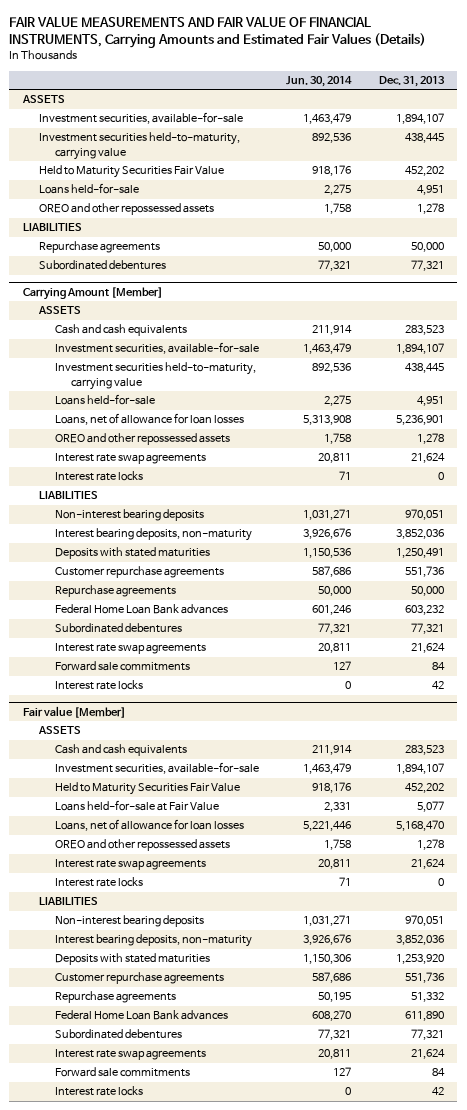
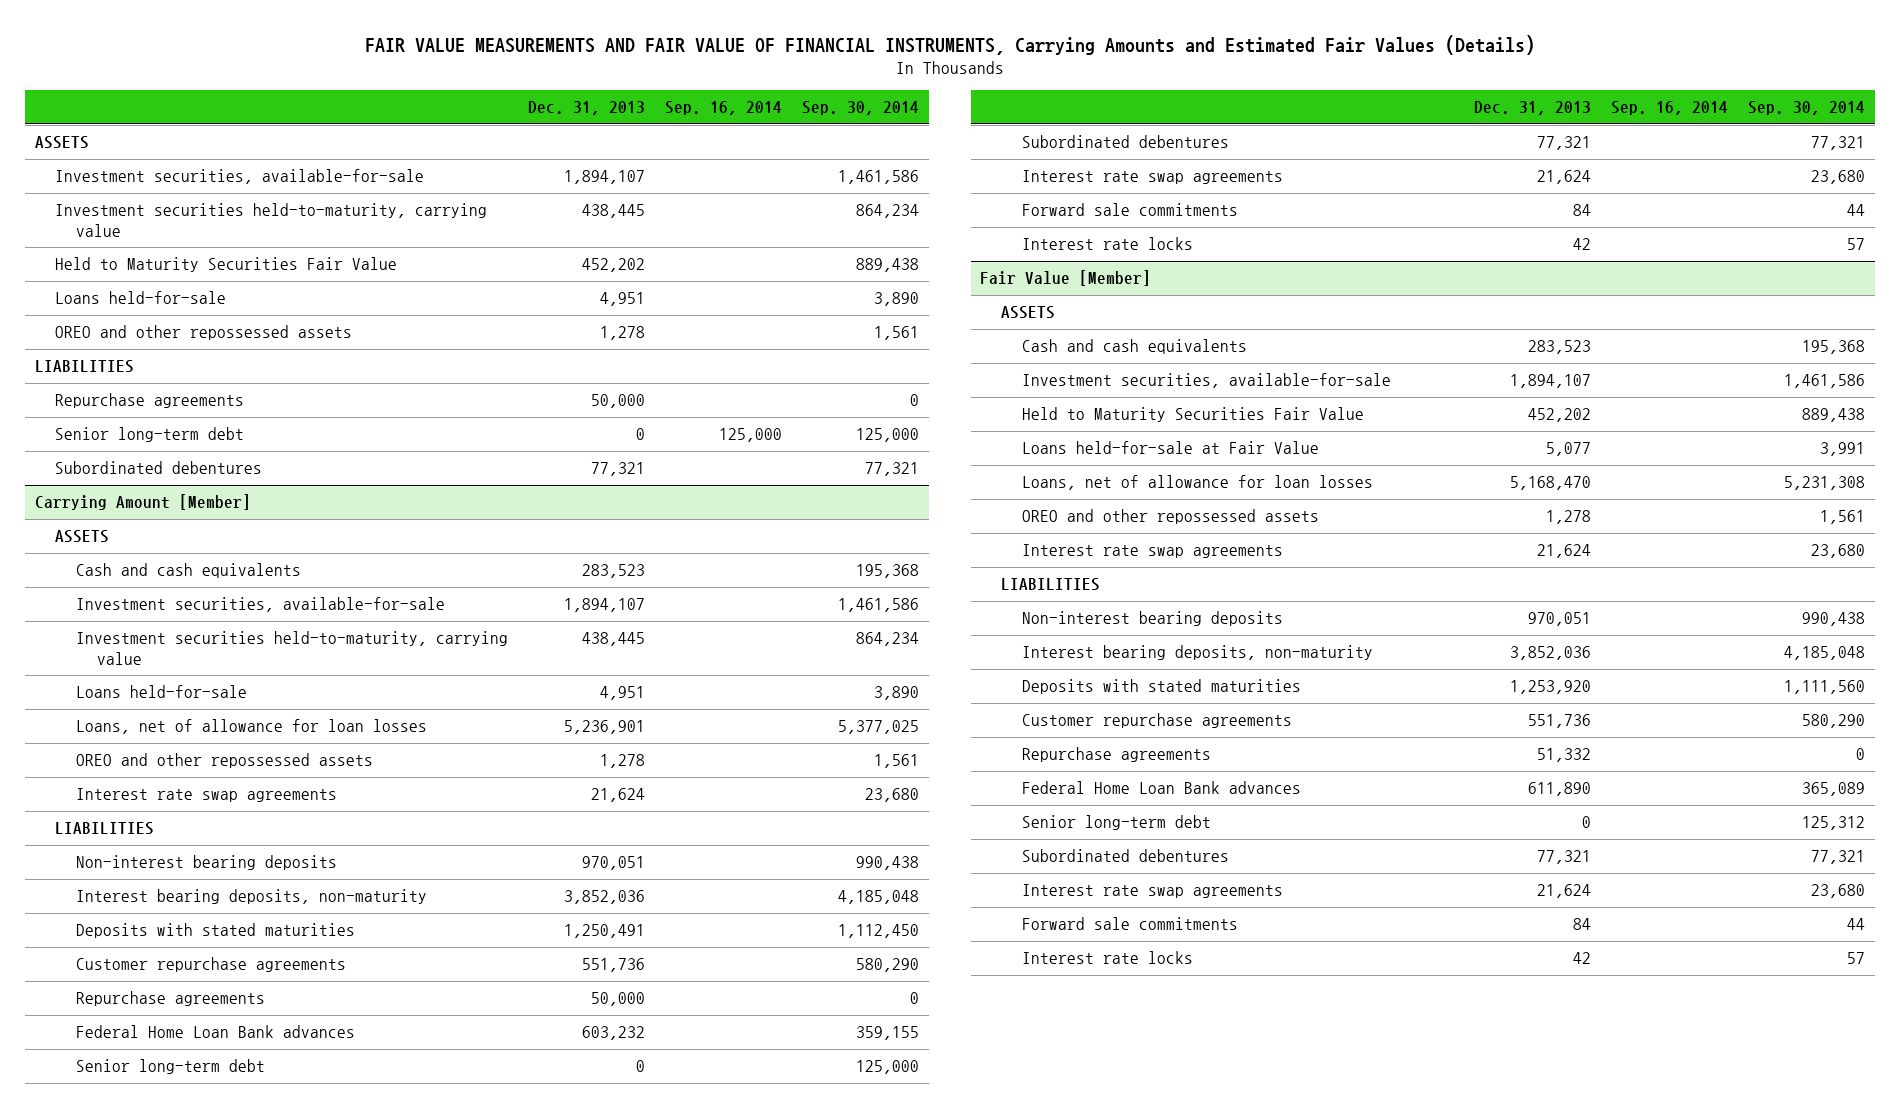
- | Jun. 30, 2014 | Dec. 31, 2013
+ | Dec. 31, 2013 | Sep. 16, 2014 | Sep. 30, 2014
+ Senior long-term debt | 0 | 125,000 | 125,000
@ Carrying Amount [Member]
- Interest rate locks | 71 | 0
+ Senior long-term debt | 0 | | 125,000
- Fair value [Member]
+ Fair Value [Member]
- Interest rate locks | 71 | 0
+ Senior long-term debt | 0 | | 125,312

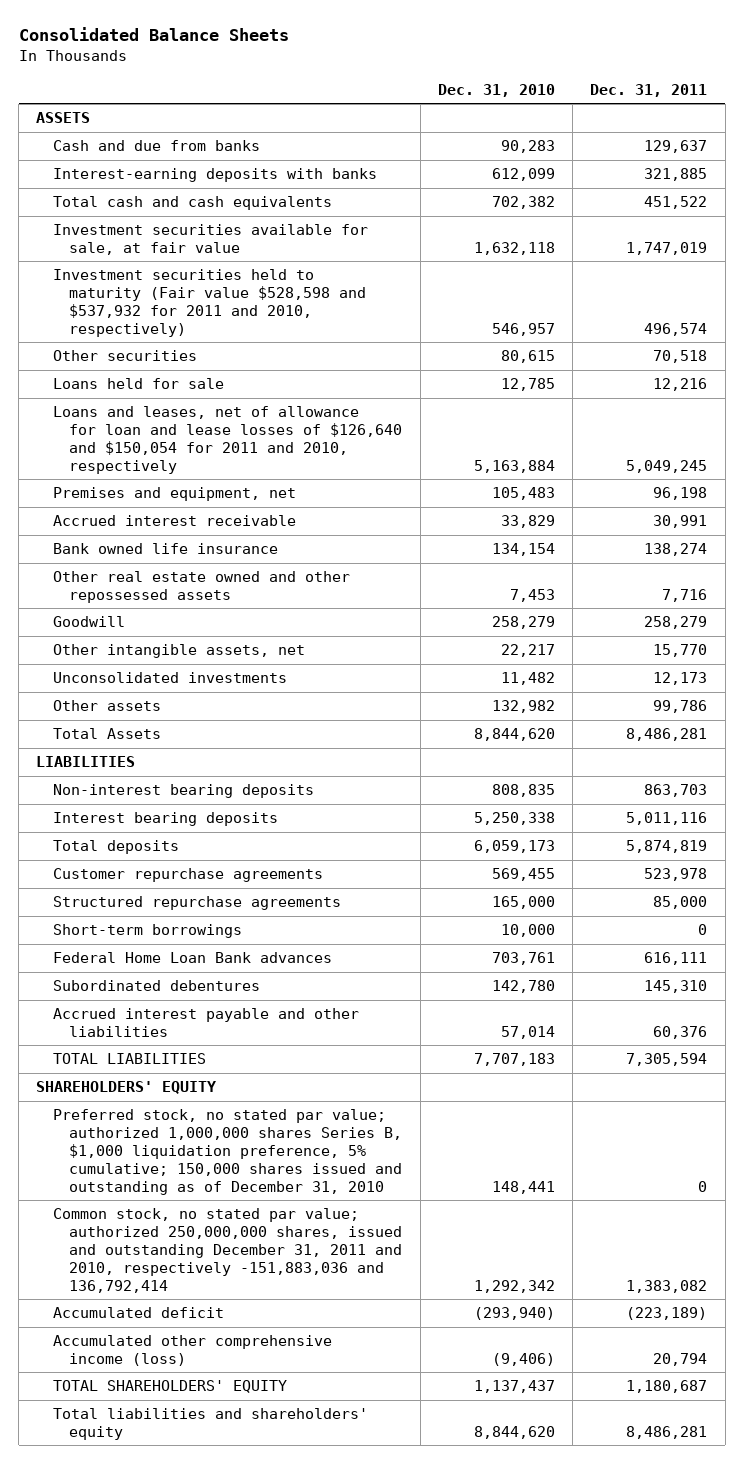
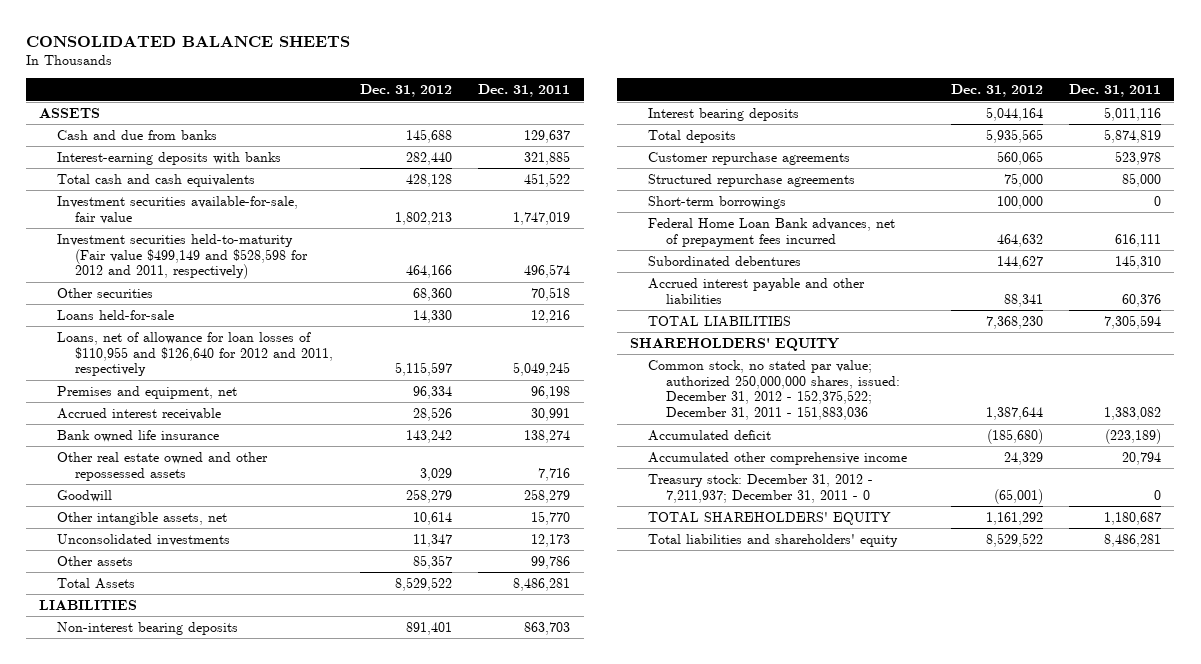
- Consolidated Balance Sheets
+ CONSOLIDATED BALANCE SHEETS
- | Dec. 31, 2010 | Dec. 31, 2011
+ | Dec. 31, 2012 | Dec. 31, 2011
- Investment securities available for sale, at fair value | 1,632,118 | 1,747,019
- Investment securities held to maturity (Fair value $528,598 and $537,932 for 2011 and 2010, respectively) | 546,957 | 496,574
+ Investment securities available-for-sale, fair value | 1,802,213 | 1,747,019
+ Investment securities held-to-maturity (Fair value $499,149 and $528,598 for 2012 and 2011, respectively) | 464,166 | 496,574
- Loans held for sale | 12,785 | 12,216
- Loans and leases, net of allowance for loan and lease losses of $126,640 and $150,054 for 2011 and 2010, respectively | 5,163,884 | 5,049,245
+ Loans held-for-sale | 14,330 | 12,216
+ Loans, net of allowance for loan losses of $110,955 and $126,640 for 2012 and 2011, respectively | 5,115,597 | 5,049,245
- Federal Home Loan Bank advances | 703,761 | 616,111
+ Federal Home Loan Bank advances, net of prepayment fees incurred | 464,632 | 616,111
- Preferred stock, no stated par value; authorized 1,000,000 shares Series B, $1,000 liquidation preference, 5% cumulative; 150,000 shares issued and outstanding as of December 31, 2010 | 148,441 | 0
- Common stock, no stated par value; authorized 250,000,000 shares, issued and outstanding December 31, 2011 and 2010, respectively -151,883,036 and 136,792,414 | 1,292,342 | 1,383,082
+ Common stock, no stated par value; authorized 250,000,000 shares, issued: December 31, 2012 - 152,375,522; December 31, 2011 - 151,883,036 | 1,387,644 | 1,383,082
- Accumulated other comprehensive income (loss) | (9,406) | 20,794
+ Accumulated other comprehensive income | 24,329 | 20,794
+ Treasury stock: December 31, 2012 - 7,211,937; December 31, 2011 - 0 | (65,001) | 0

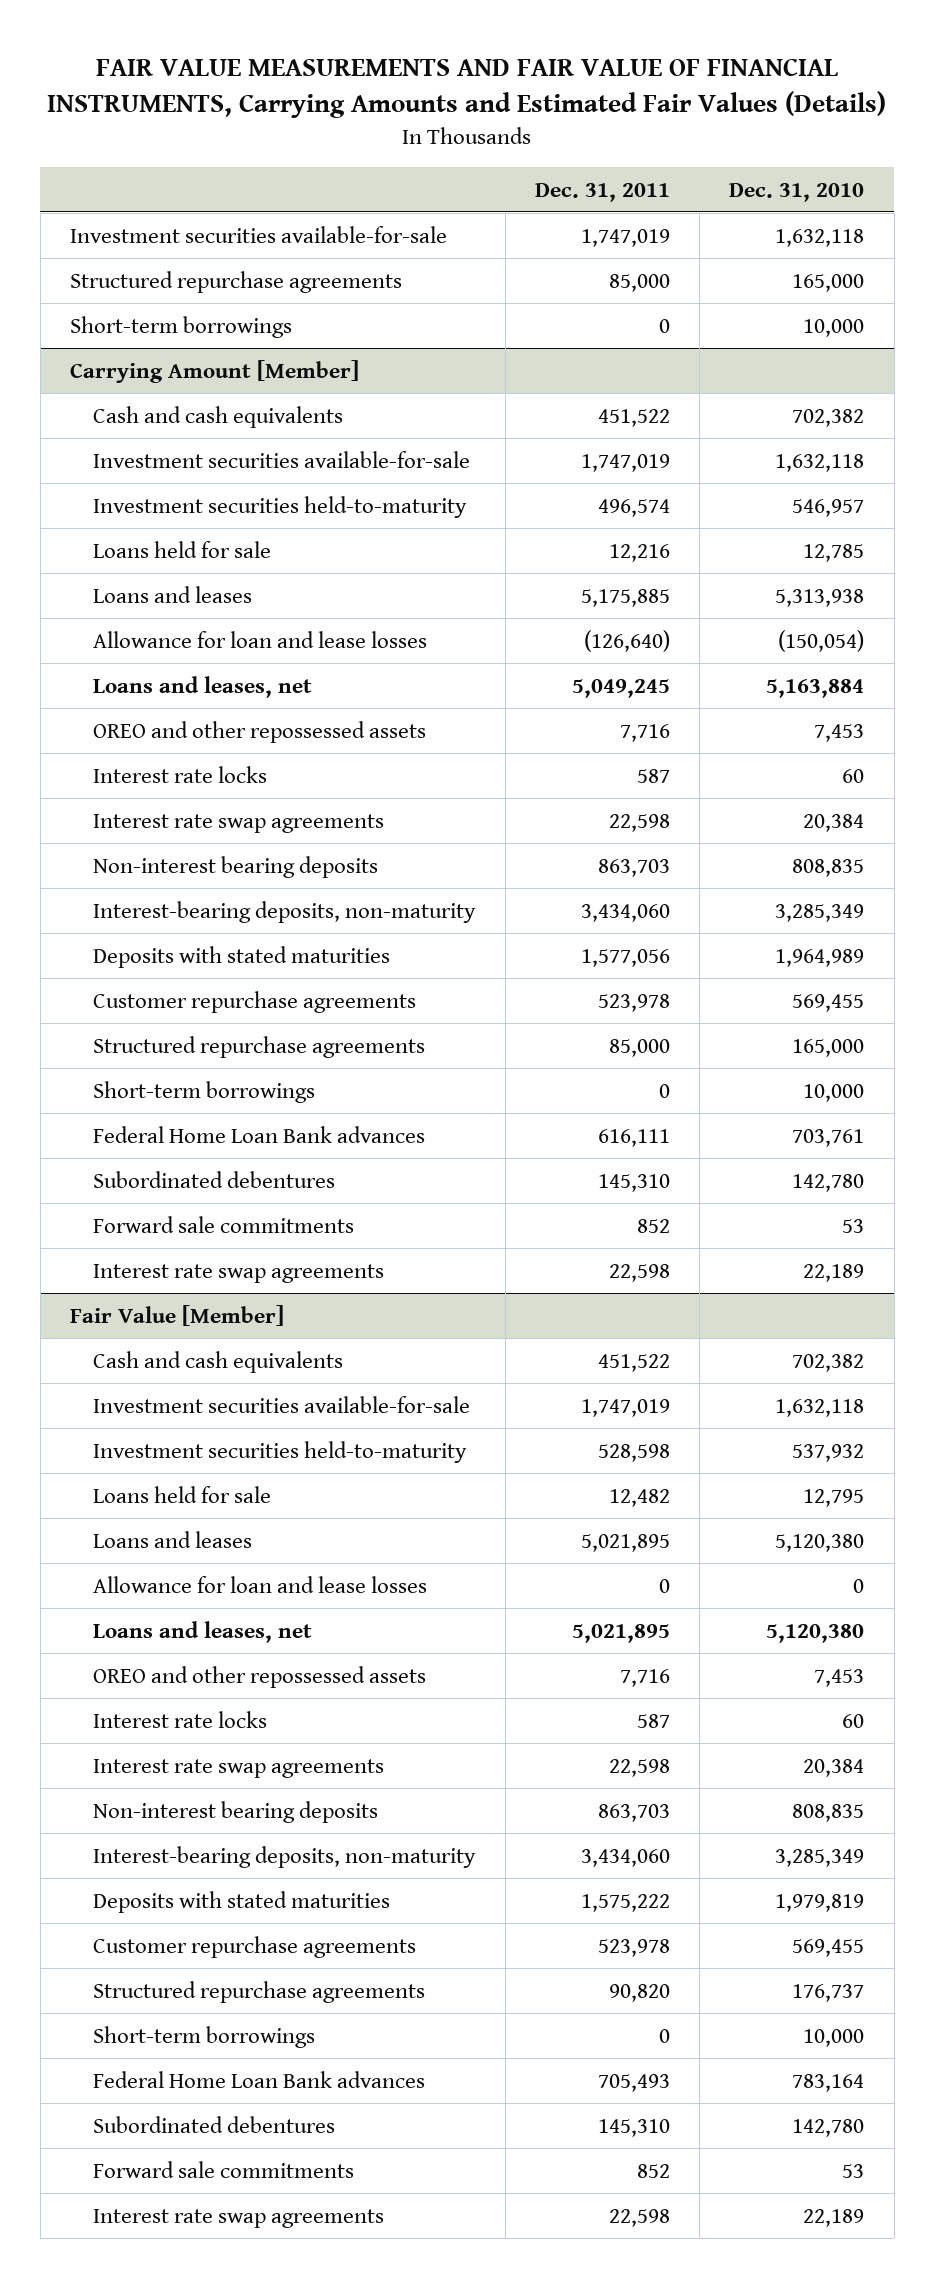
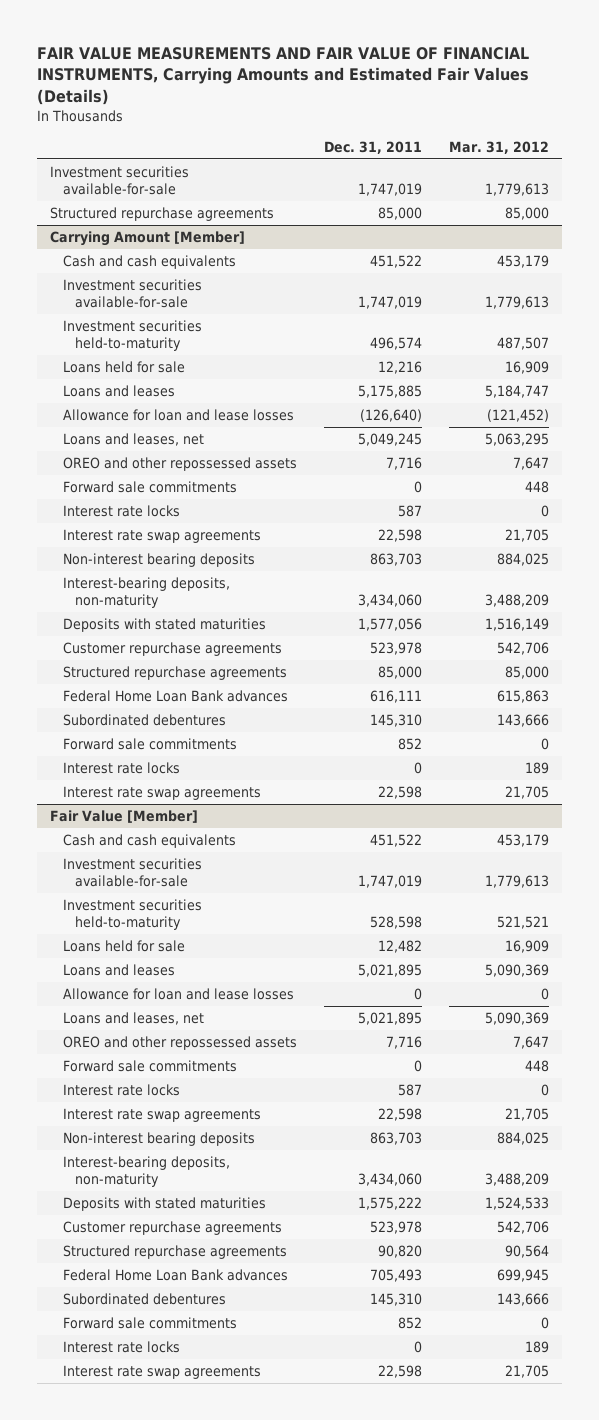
- | Dec. 31, 2011 | Dec. 31, 2010
+ | Dec. 31, 2011 | Mar. 31, 2012
- Short-term borrowings | 0 | 10,000
@ Carrying Amount [Member]
+ Forward sale commitments | 0 | 448
- Short-term borrowings | 0 | 10,000
+ Interest rate locks | 0 | 189
@ Fair Value [Member]
+ Forward sale commitments | 0 | 448
- Short-term borrowings | 0 | 10,000
+ Interest rate locks | 0 | 189

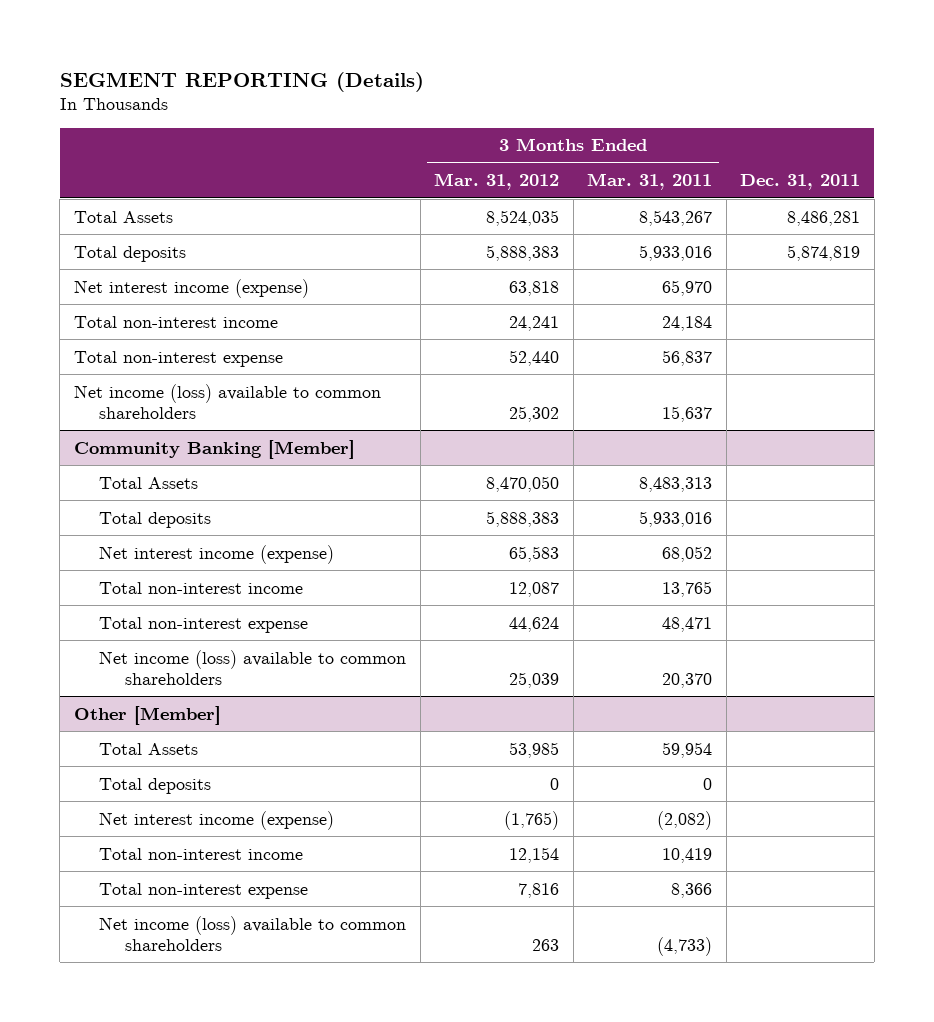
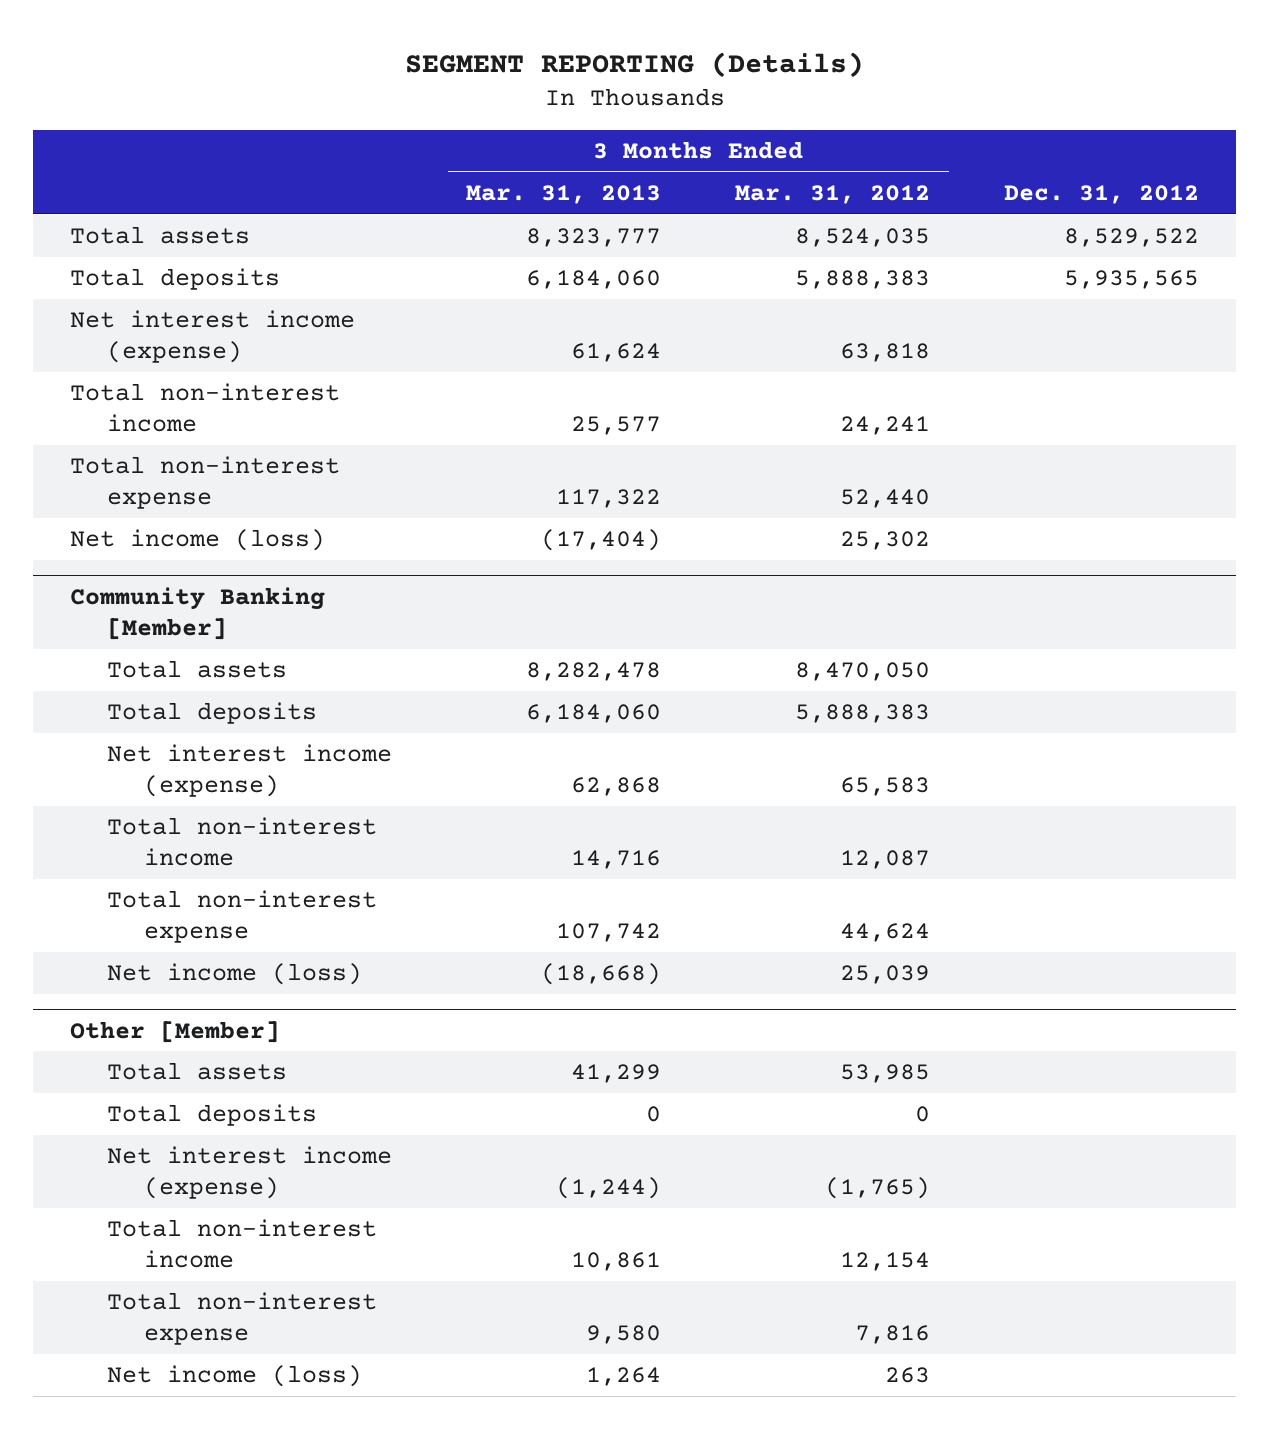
- | 3 Months Ended Mar. 31, 2012 | 3 Months Ended Mar. 31, 2011 | Dec. 31, 2011
+ | 3 Months Ended Mar. 31, 2013 | 3 Months Ended Mar. 31, 2012 | Dec. 31, 2012
- Total Assets | 8,524,035 | 8,543,267 | 8,486,281
+ Total assets | 8,323,777 | 8,524,035 | 8,529,522
- Net income (loss) available to common shareholders | 25,302 | 15,637 |
+ Net income (loss) | (17,404) | 25,302 |
@ Community Banking [Member]
- Total Assets | 8,470,050 | 8,483,313 |
+ Total assets | 8,282,478 | 8,470,050 |
- Net income (loss) available to common shareholders | 25,039 | 20,370 |
+ Net income (loss) | (18,668) | 25,039 |
@ Other [Member]
- Total Assets | 53,985 | 59,954 |
+ Total assets | 41,299 | 53,985 |
- Net income (loss) available to common shareholders | 263 | (4,733) |
+ Net income (loss) | 1,264 | 263 |

